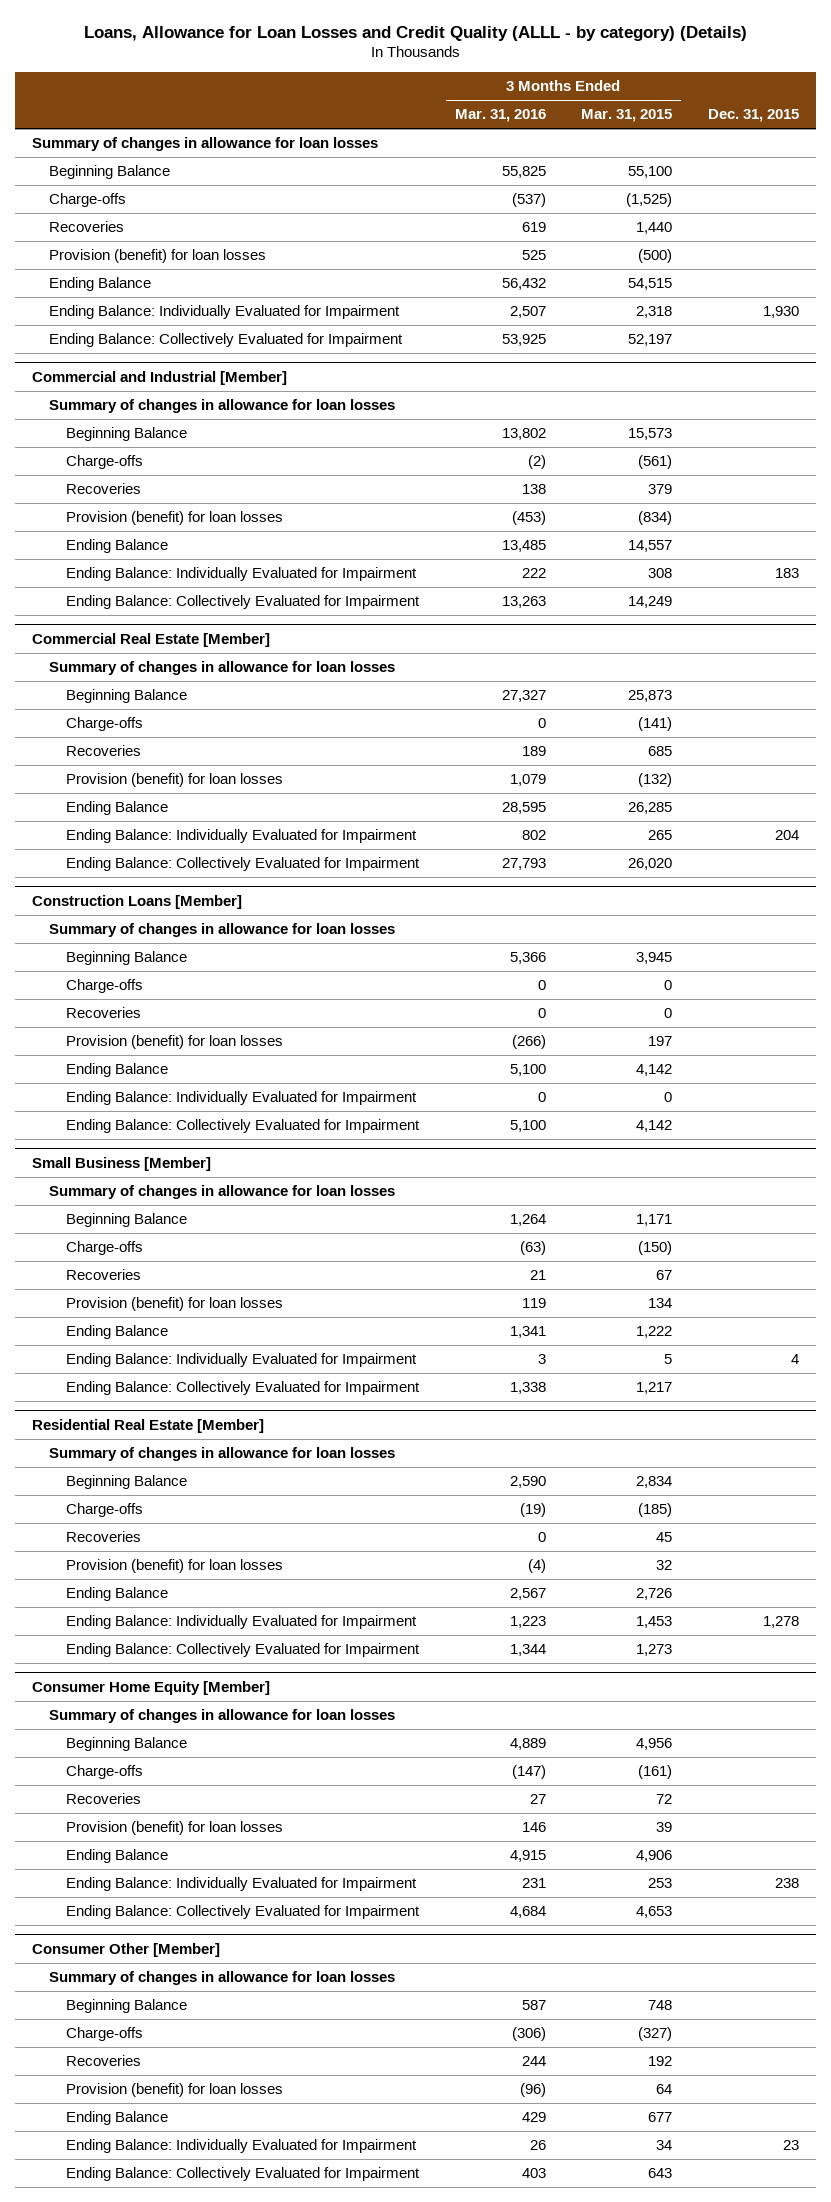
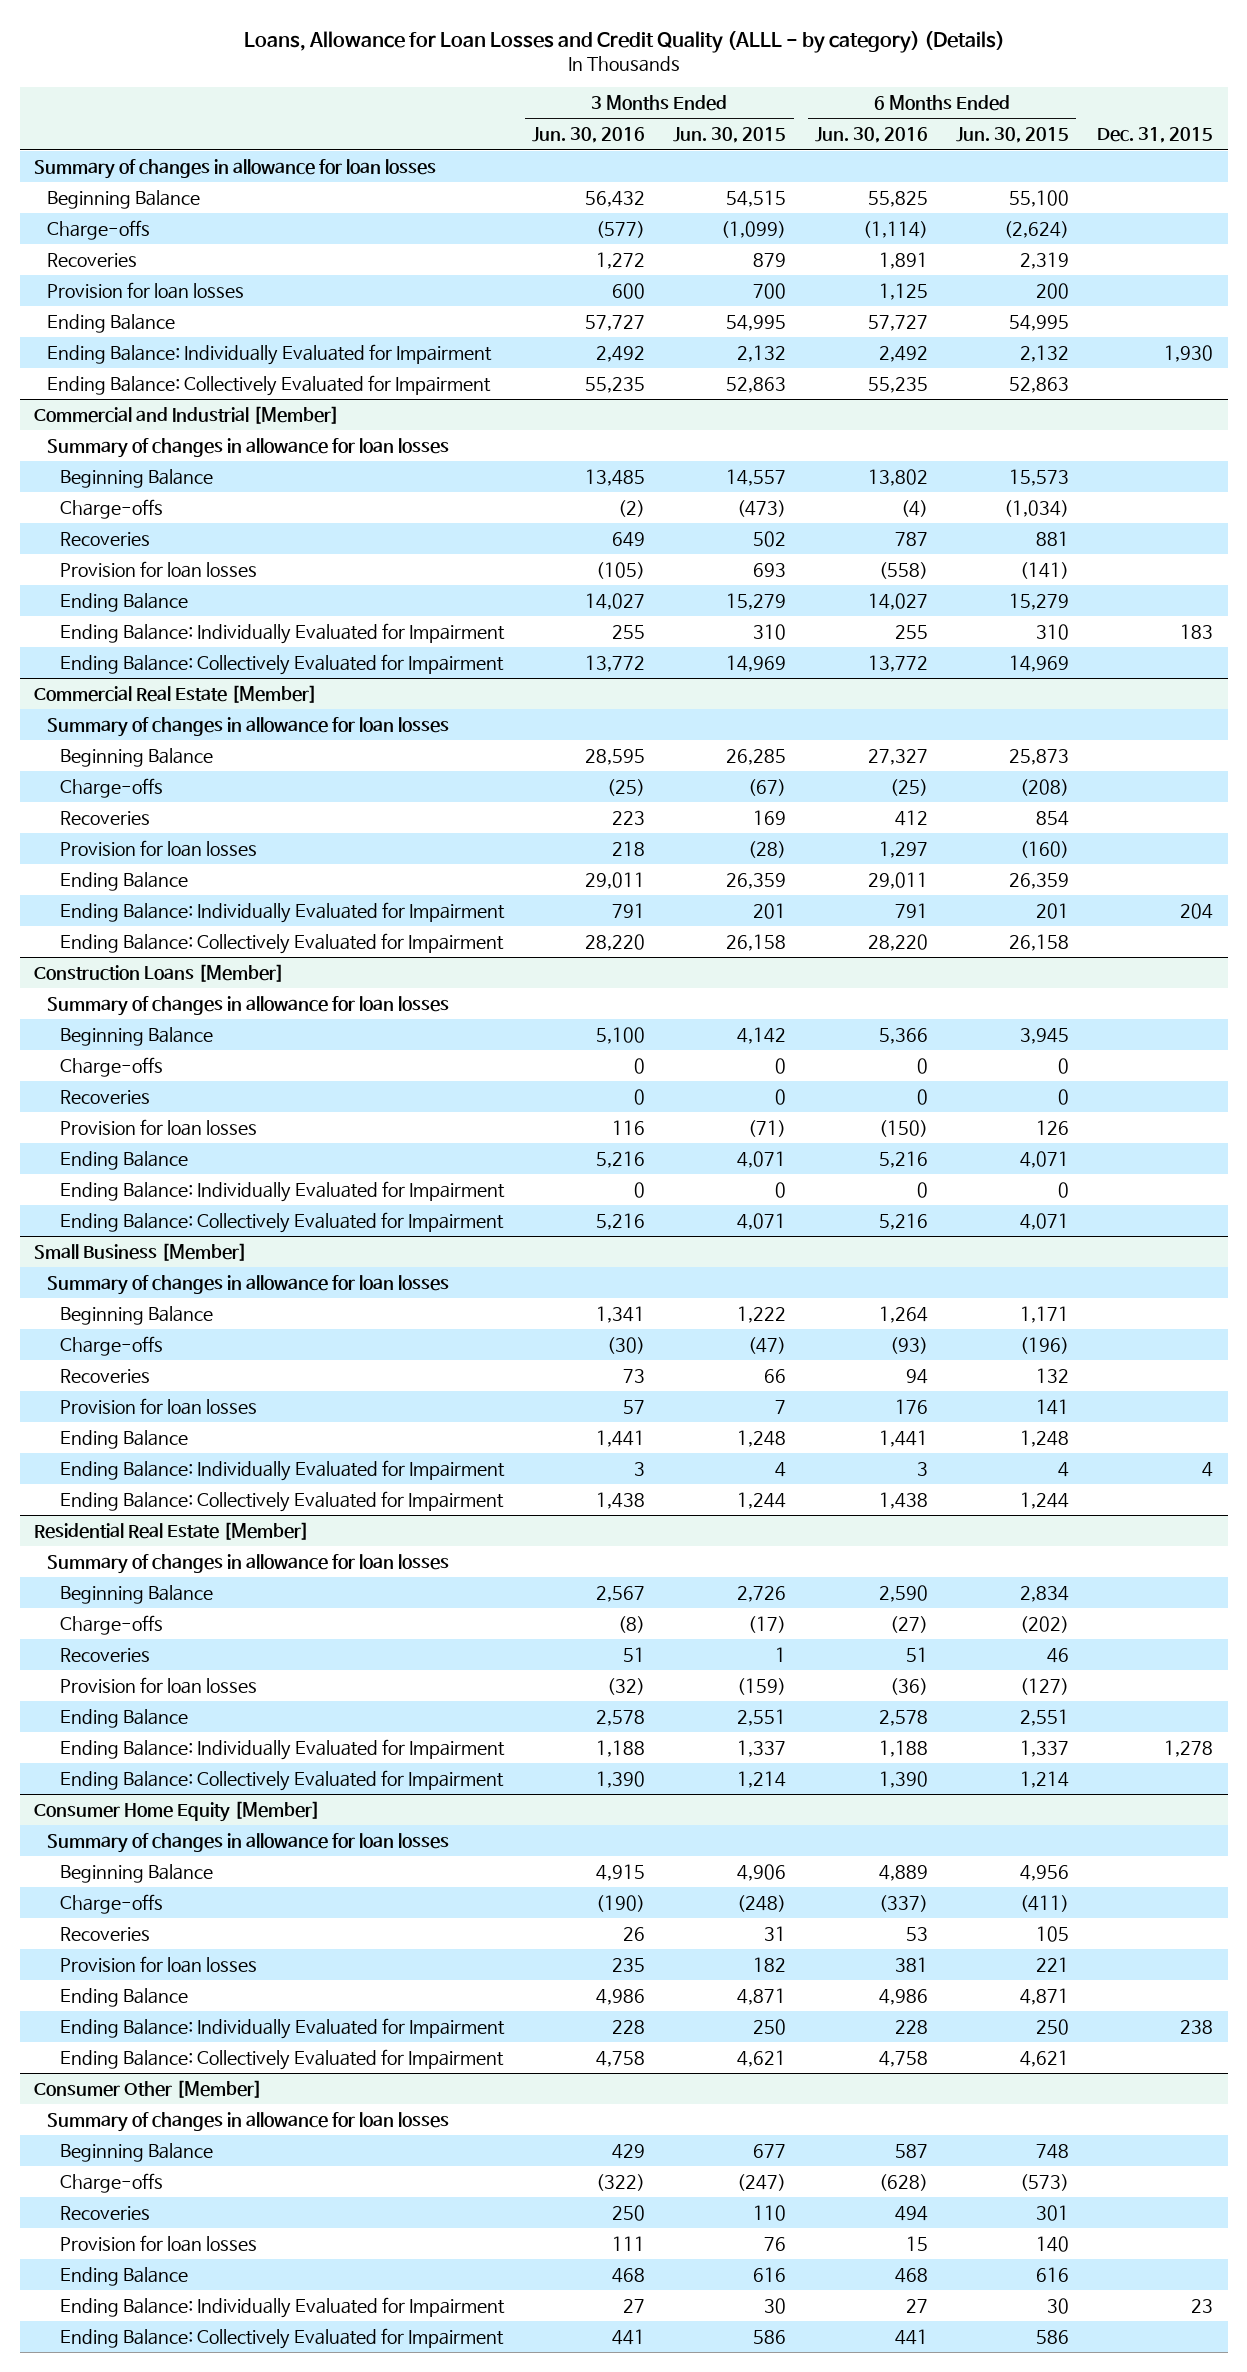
- | 3 Months Ended Mar. 31, 2016 | 3 Months Ended Mar. 31, 2015 | Dec. 31, 2015
+ | 3 Months Ended Jun. 30, 2016 | 3 Months Ended Jun. 30, 2015 | 6 Months Ended Jun. 30, 2016 | 6 Months Ended Jun. 30, 2015 | Dec. 31, 2015
- Provision (benefit) for loan losses | 525 | (500) |
+ Provision for loan losses | 600 | 700 | 1,125 | 200 |
@ Commercial and Industrial [Member]
- Provision (benefit) for loan losses | (453) | (834) |
+ Provision for loan losses | (105) | 693 | (558) | (141) |
@ Commercial Real Estate [Member]
- Provision (benefit) for loan losses | 1,079 | (132) |
+ Provision for loan losses | 218 | (28) | 1,297 | (160) |
@ Construction Loans [Member]
- Provision (benefit) for loan losses | (266) | 197 |
+ Provision for loan losses | 116 | (71) | (150) | 126 |
@ Small Business [Member]
- Provision (benefit) for loan losses | 119 | 134 |
+ Provision for loan losses | 57 | 7 | 176 | 141 |
@ Residential Real Estate [Member]
- Provision (benefit) for loan losses | (4) | 32 |
+ Provision for loan losses | (32) | (159) | (36) | (127) |
@ Consumer Home Equity [Member]
- Provision (benefit) for loan losses | 146 | 39 |
+ Provision for loan losses | 235 | 182 | 381 | 221 |
@ Consumer Other [Member]
- Provision (benefit) for loan losses | (96) | 64 |
+ Provision for loan losses | 111 | 76 | 15 | 140 |

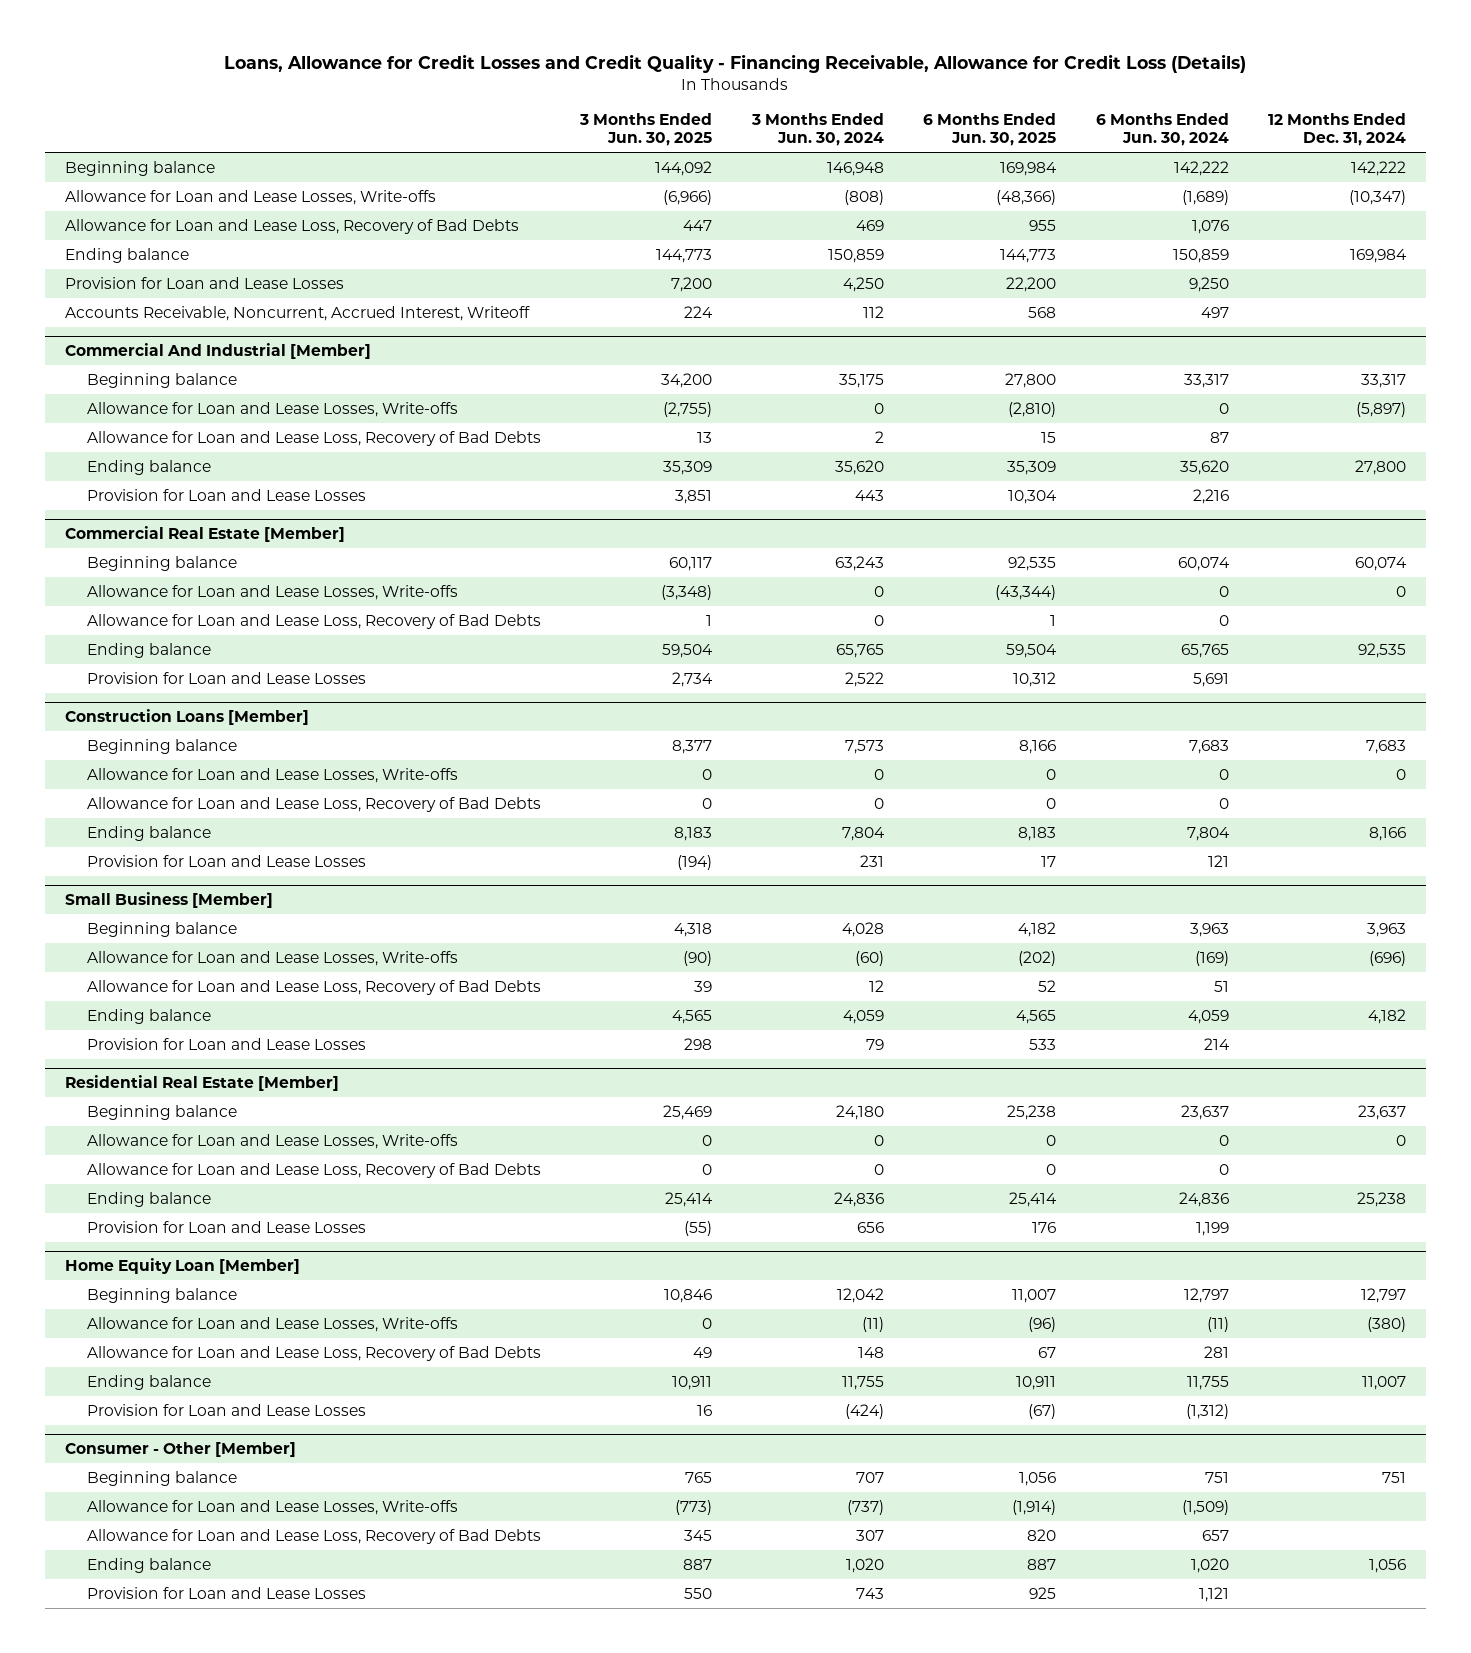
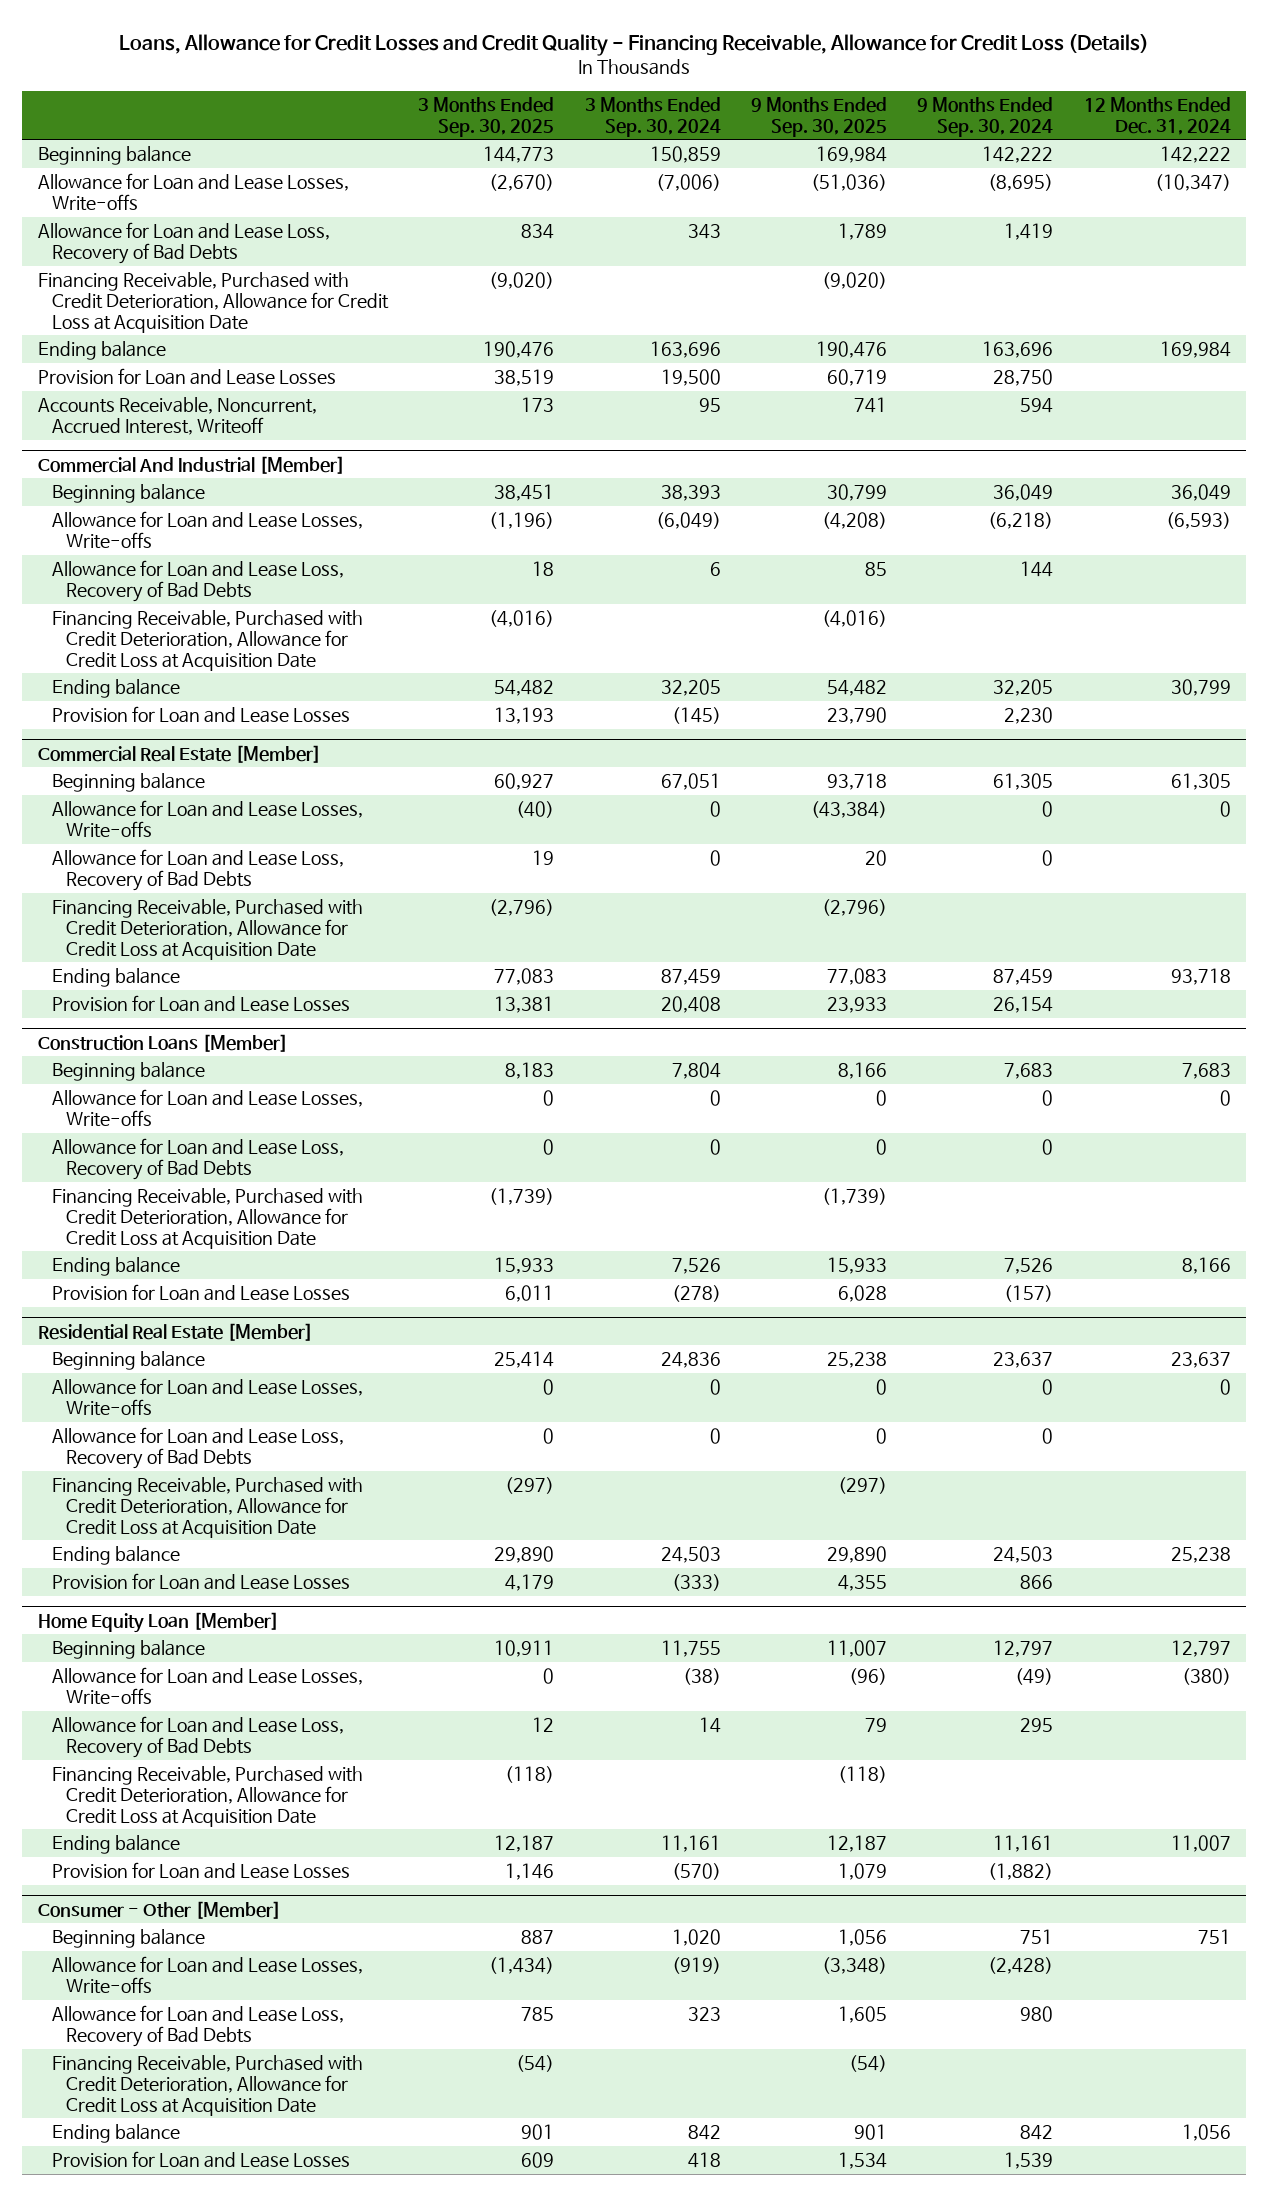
- | 3 Months Ended Jun. 30, 2025 | 3 Months Ended Jun. 30, 2024 | 6 Months Ended Jun. 30, 2025 | 6 Months Ended Jun. 30, 2024 | 12 Months Ended Dec. 31, 2024
+ | 3 Months Ended Sep. 30, 2025 | 3 Months Ended Sep. 30, 2024 | 9 Months Ended Sep. 30, 2025 | 9 Months Ended Sep. 30, 2024 | 12 Months Ended Dec. 31, 2024
+ Financing Receivable, Purchased with Credit Deterioration, Allowance for Credit Loss at Acquisition Date | (9,020) | | (9,020) | |
@ Commercial And Industrial [Member]
- Beginning balance | 34,200 | 35,175 | 27,800 | 33,317 | 33,317
- Allowance for Loan and Lease Losses, Write-offs | (2,755) | 0 | (2,810) | 0 | (5,897)
+ Beginning balance | 38,451 | 38,393 | 30,799 | 36,049 | 36,049
+ Allowance for Loan and Lease Losses, Write-offs | (1,196) | (6,049) | (4,208) | (6,218) | (6,593)
- Ending balance | 35,309 | 35,620 | 35,309 | 35,620 | 27,800
+ Financing Receivable, Purchased with Credit Deterioration, Allowance for Credit Loss at Acquisition Date | (4,016) | | (4,016) | |
+ Ending balance | 54,482 | 32,205 | 54,482 | 32,205 | 30,799
@ Commercial Real Estate [Member]
- Beginning balance | 60,117 | 63,243 | 92,535 | 60,074 | 60,074
+ Beginning balance | 60,927 | 67,051 | 93,718 | 61,305 | 61,305
- Ending balance | 59,504 | 65,765 | 59,504 | 65,765 | 92,535
+ Financing Receivable, Purchased with Credit Deterioration, Allowance for Credit Loss at Acquisition Date | (2,796) | | (2,796) | |
+ Ending balance | 77,083 | 87,459 | 77,083 | 87,459 | 93,718
@ Construction Loans [Member]
+ Financing Receivable, Purchased with Credit Deterioration, Allowance for Credit Loss at Acquisition Date | (1,739) | | (1,739) | |
- Small Business [Member]
- Beginning balance | 4,318 | 4,028 | 4,182 | 3,963 | 3,963
- Allowance for Loan and Lease Losses, Write-offs | (90) | (60) | (202) | (169) | (696)
- Allowance for Loan and Lease Loss, Recovery of Bad Debts | 39 | 12 | 52 | 51 |
- Ending balance | 4,565 | 4,059 | 4,565 | 4,059 | 4,182
- Provision for Loan and Lease Losses | 298 | 79 | 533 | 214 |
@ Residential Real Estate [Member]
+ Financing Receivable, Purchased with Credit Deterioration, Allowance for Credit Loss at Acquisition Date | (297) | | (297) | |
@ Home Equity Loan [Member]
+ Financing Receivable, Purchased with Credit Deterioration, Allowance for Credit Loss at Acquisition Date | (118) | | (118) | |
@ Consumer - Other [Member]
+ Financing Receivable, Purchased with Credit Deterioration, Allowance for Credit Loss at Acquisition Date | (54) | | (54) | |

